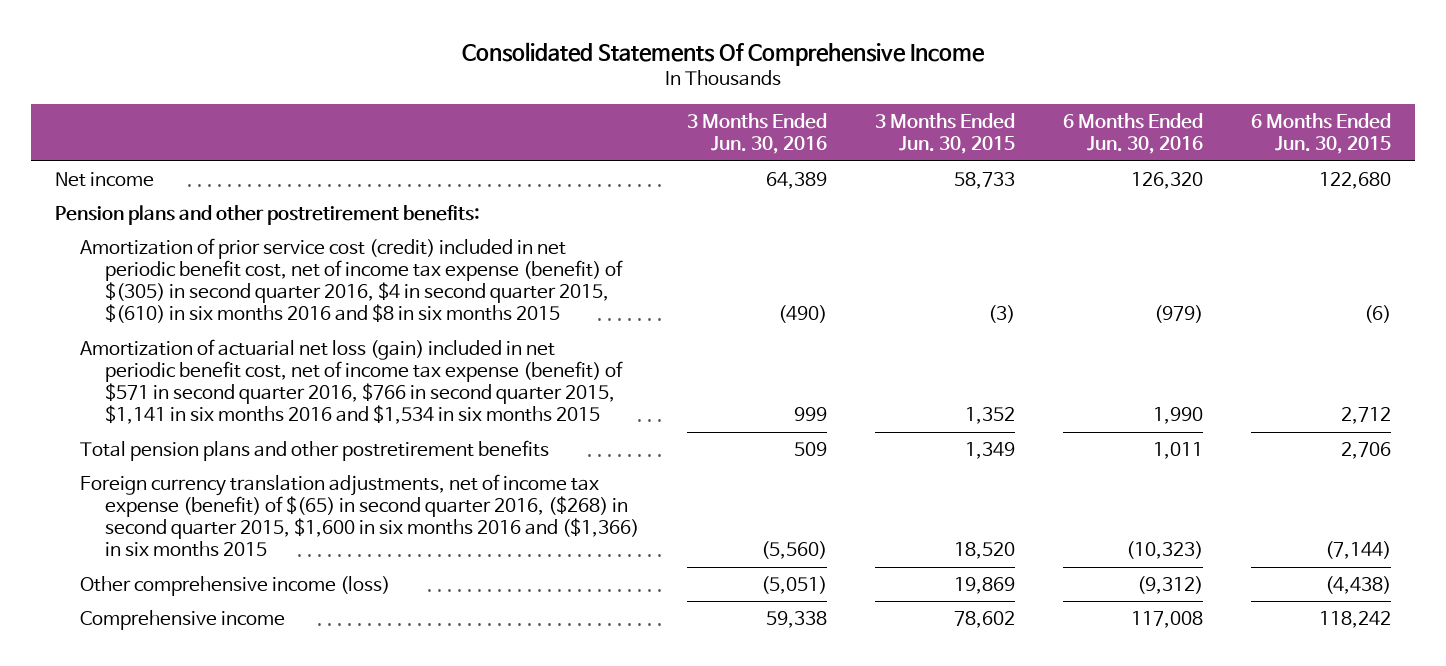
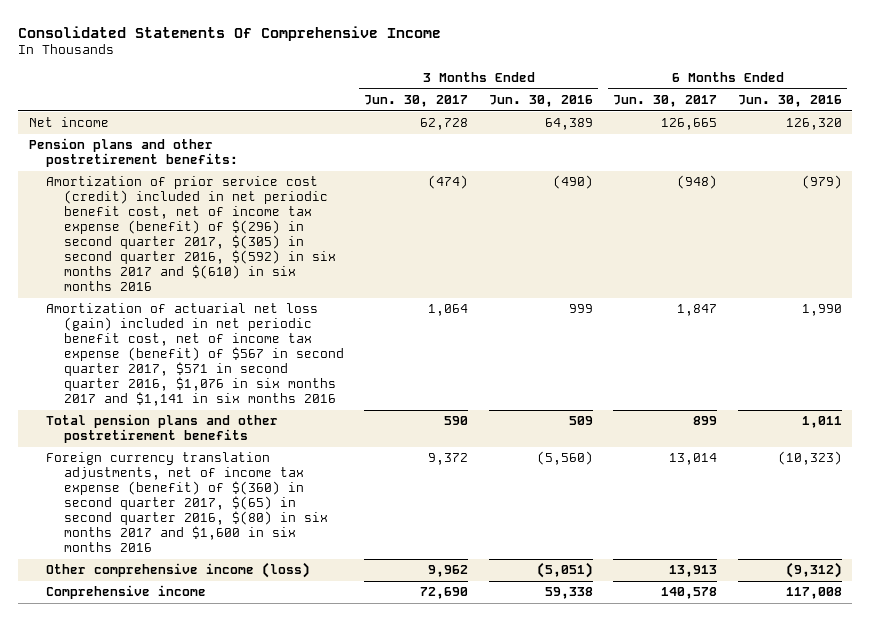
- | 3 Months Ended Jun. 30, 2016 | 3 Months Ended Jun. 30, 2015 | 6 Months Ended Jun. 30, 2016 | 6 Months Ended Jun. 30, 2015
+ | 3 Months Ended Jun. 30, 2017 | 3 Months Ended Jun. 30, 2016 | 6 Months Ended Jun. 30, 2017 | 6 Months Ended Jun. 30, 2016
- Amortization of prior service cost (credit) included in net periodic benefit cost, net of income tax expense (benefit) of $(305) in second quarter 2016, $4 in second quarter 2015, $(610) in six months 2016 and $8 in six months 2015 | (490) | (3) | (979) | (6)
- Amortization of actuarial net loss (gain) included in net periodic benefit cost, net of income tax expense (benefit) of $571 in second quarter 2016, $766 in second quarter 2015, $1,141 in six months 2016 and $1,534 in six months 2015 | 999 | 1,352 | 1,990 | 2,712
+ Amortization of prior service cost (credit) included in net periodic benefit cost, net of income tax expense (benefit) of $(296) in second quarter 2017, $(305) in second quarter 2016, $(592) in six months 2017 and $(610) in six months 2016 | (474) | (490) | (948) | (979)
+ Amortization of actuarial net loss (gain) included in net periodic benefit cost, net of income tax expense (benefit) of $567 in second quarter 2017, $571 in second quarter 2016, $1,076 in six months 2017 and $1,141 in six months 2016 | 1,064 | 999 | 1,847 | 1,990
- Foreign currency translation adjustments, net of income tax expense (benefit) of $(65) in second quarter 2016, ($268) in second quarter 2015, $1,600 in six months 2016 and ($1,366) in six months 2015 | (5,560) | 18,520 | (10,323) | (7,144)
+ Foreign currency translation adjustments, net of income tax expense (benefit) of $(360) in second quarter 2017, $(65) in second quarter 2016, $(80) in six months 2017 and $1,600 in six months 2016 | 9,372 | (5,560) | 13,014 | (10,323)

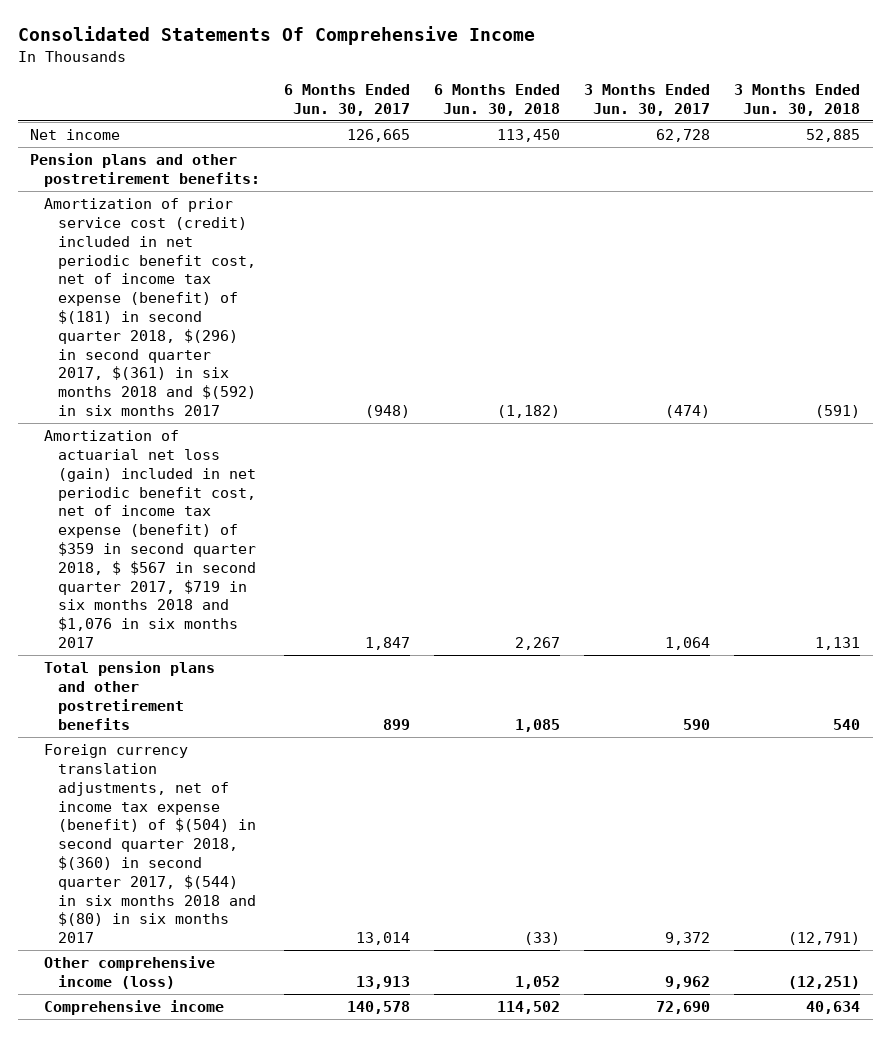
- | 3 Months Ended Jun. 30, 2017 | 3 Months Ended Jun. 30, 2016 | 6 Months Ended Jun. 30, 2017 | 6 Months Ended Jun. 30, 2016
+ | 6 Months Ended Jun. 30, 2017 | 6 Months Ended Jun. 30, 2018 | 3 Months Ended Jun. 30, 2017 | 3 Months Ended Jun. 30, 2018
- Amortization of prior service cost (credit) included in net periodic benefit cost, net of income tax expense (benefit) of $(296) in second quarter 2017, $(305) in second quarter 2016, $(592) in six months 2017 and $(610) in six months 2016 | (474) | (490) | (948) | (979)
- Amortization of actuarial net loss (gain) included in net periodic benefit cost, net of income tax expense (benefit) of $567 in second quarter 2017, $571 in second quarter 2016, $1,076 in six months 2017 and $1,141 in six months 2016 | 1,064 | 999 | 1,847 | 1,990
+ Amortization of prior service cost (credit) included in net periodic benefit cost, net of income tax expense (benefit) of $(181) in second quarter 2018, $(296) in second quarter 2017, $(361) in six months 2018 and $(592) in six months 2017 | (948) | (1,182) | (474) | (591)
+ Amortization of actuarial net loss (gain) included in net periodic benefit cost, net of income tax expense (benefit) of $359 in second quarter 2018, $ $567 in second quarter 2017, $719 in six months 2018 and $1,076 in six months 2017 | 1,847 | 2,267 | 1,064 | 1,131
- Foreign currency translation adjustments, net of income tax expense (benefit) of $(360) in second quarter 2017, $(65) in second quarter 2016, $(80) in six months 2017 and $1,600 in six months 2016 | 9,372 | (5,560) | 13,014 | (10,323)
+ Foreign currency translation adjustments, net of income tax expense (benefit) of $(504) in second quarter 2018, $(360) in second quarter 2017, $(544) in six months 2018 and $(80) in six months 2017 | 13,014 | (33) | 9,372 | (12,791)

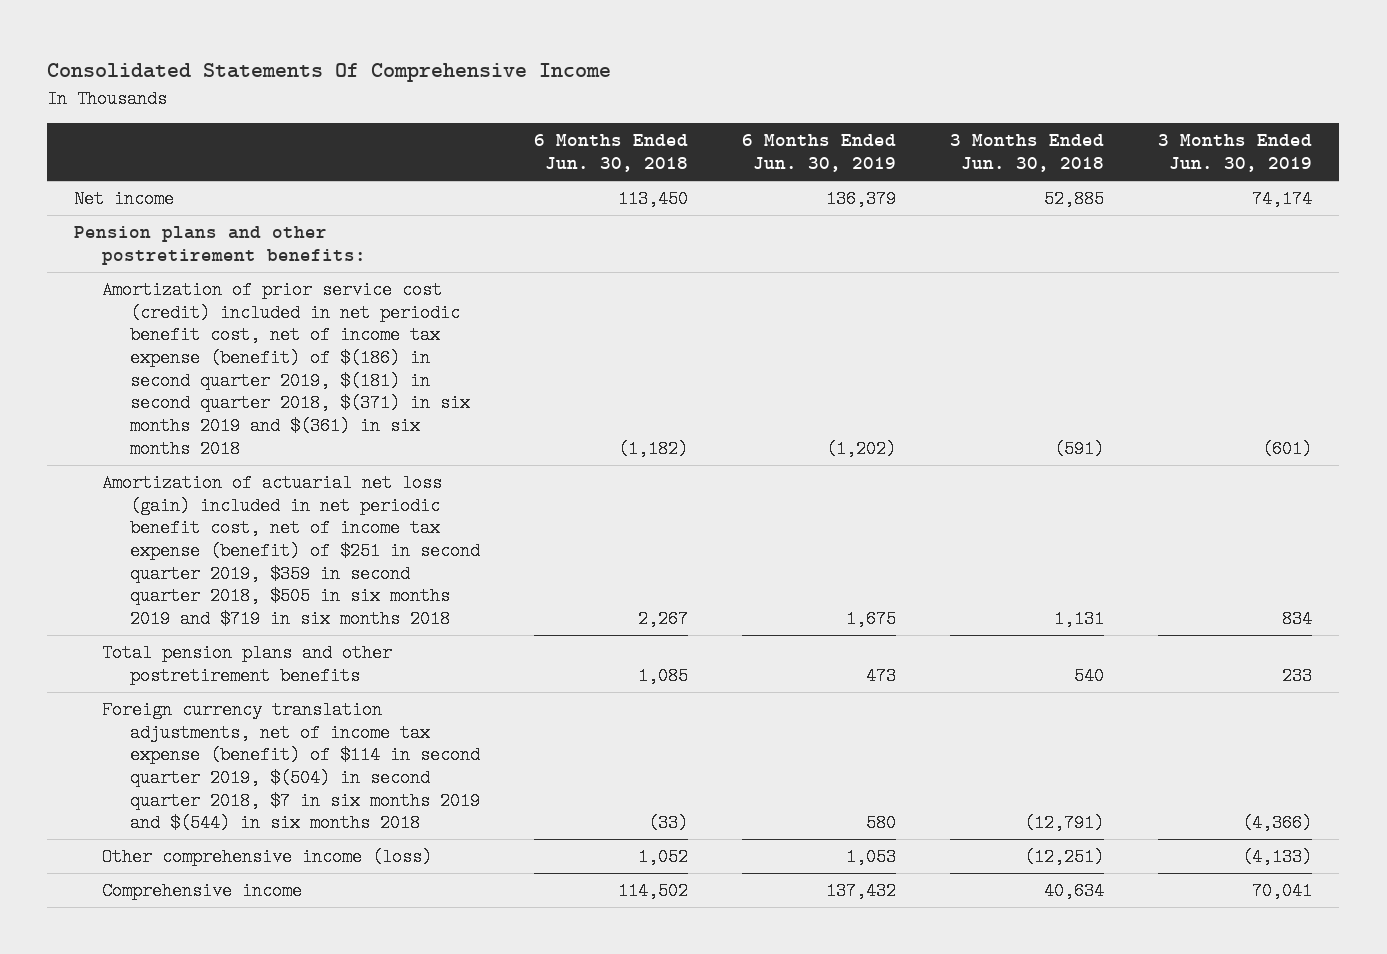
- | 6 Months Ended Jun. 30, 2017 | 6 Months Ended Jun. 30, 2018 | 3 Months Ended Jun. 30, 2017 | 3 Months Ended Jun. 30, 2018
+ | 6 Months Ended Jun. 30, 2018 | 6 Months Ended Jun. 30, 2019 | 3 Months Ended Jun. 30, 2018 | 3 Months Ended Jun. 30, 2019
- Amortization of prior service cost (credit) included in net periodic benefit cost, net of income tax expense (benefit) of $(181) in second quarter 2018, $(296) in second quarter 2017, $(361) in six months 2018 and $(592) in six months 2017 | (948) | (1,182) | (474) | (591)
- Amortization of actuarial net loss (gain) included in net periodic benefit cost, net of income tax expense (benefit) of $359 in second quarter 2018, $ $567 in second quarter 2017, $719 in six months 2018 and $1,076 in six months 2017 | 1,847 | 2,267 | 1,064 | 1,131
+ Amortization of prior service cost (credit) included in net periodic benefit cost, net of income tax expense (benefit) of $(186) in second quarter 2019, $(181) in second quarter 2018, $(371) in six months 2019 and $(361) in six months 2018 | (1,182) | (1,202) | (591) | (601)
+ Amortization of actuarial net loss (gain) included in net periodic benefit cost, net of income tax expense (benefit) of $251 in second quarter 2019, $359 in second quarter 2018, $505 in six months 2019 and $719 in six months 2018 | 2,267 | 1,675 | 1,131 | 834
- Foreign currency translation adjustments, net of income tax expense (benefit) of $(504) in second quarter 2018, $(360) in second quarter 2017, $(544) in six months 2018 and $(80) in six months 2017 | 13,014 | (33) | 9,372 | (12,791)
+ Foreign currency translation adjustments, net of income tax expense (benefit) of $114 in second quarter 2019, $(504) in second quarter 2018, $7 in six months 2019 and $(544) in six months 2018 | (33) | 580 | (12,791) | (4,366)

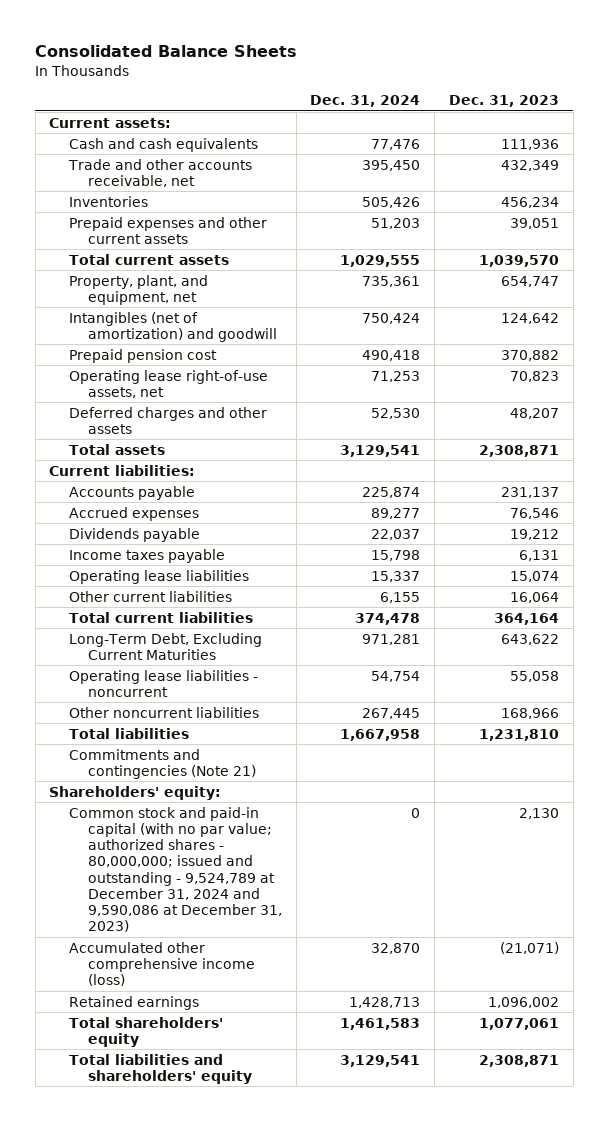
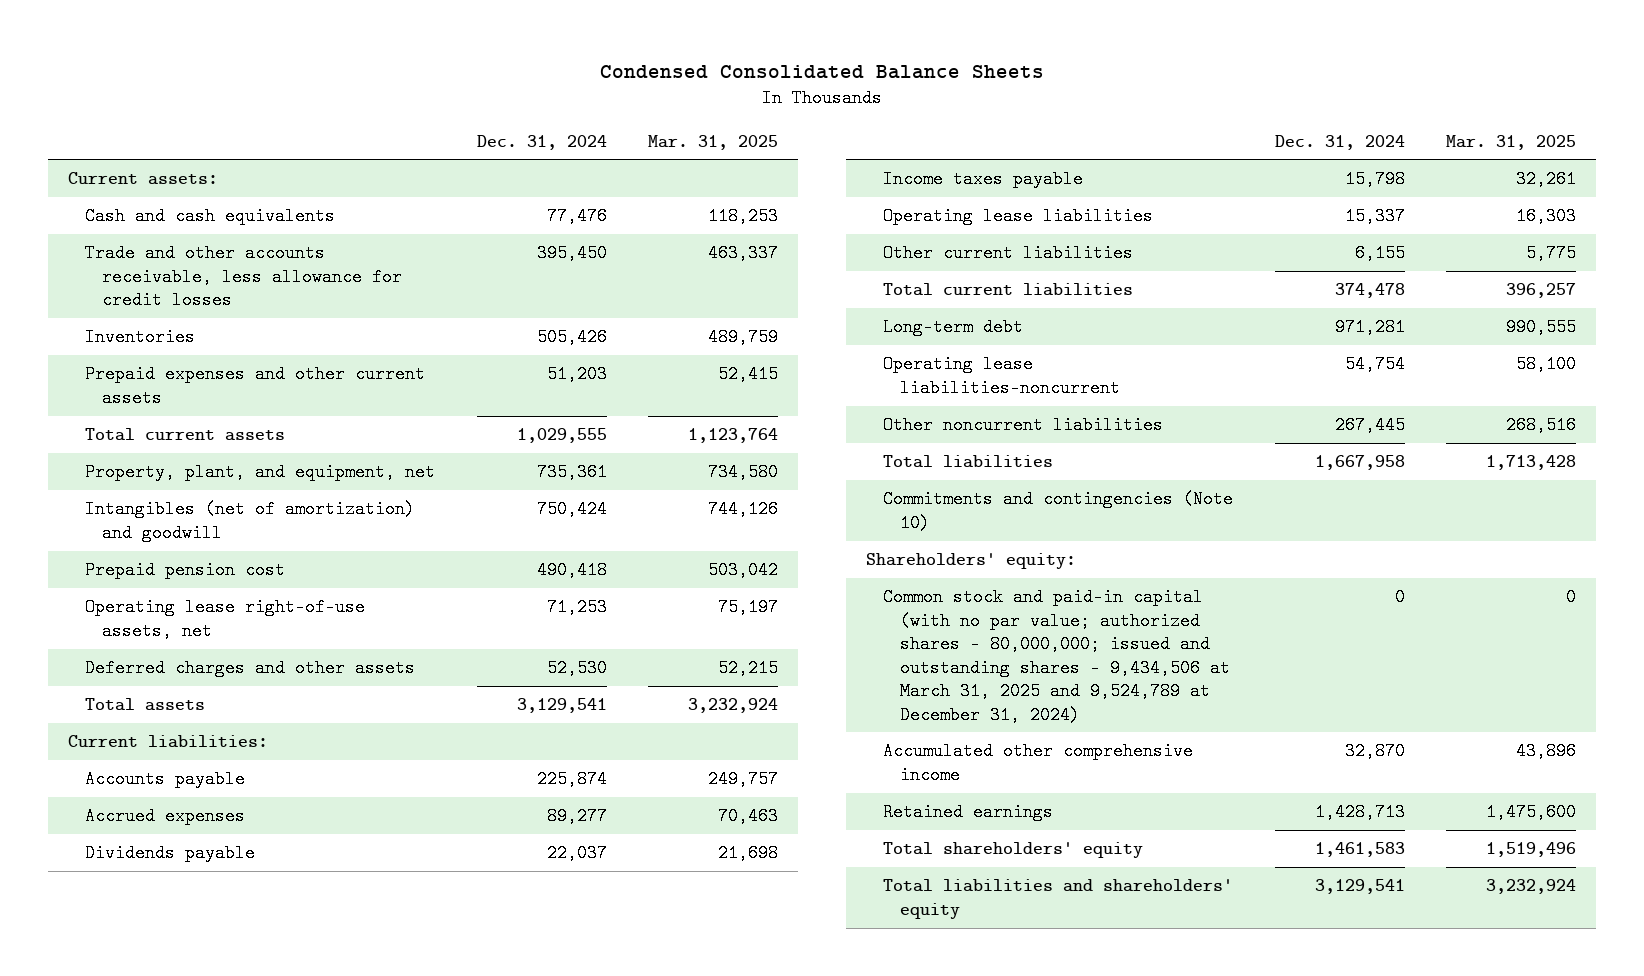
- Consolidated Balance Sheets
+ Condensed Consolidated Balance Sheets
- | Dec. 31, 2024 | Dec. 31, 2023
+ | Dec. 31, 2024 | Mar. 31, 2025
- Trade and other accounts receivable, net | 395,450 | 432,349
+ Trade and other accounts receivable, less allowance for credit losses | 395,450 | 463,337
- Long-Term Debt, Excluding Current Maturities | 971,281 | 643,622
- Operating lease liabilities - noncurrent | 54,754 | 55,058
+ Long-term debt | 971,281 | 990,555
+ Operating lease liabilities-noncurrent | 54,754 | 58,100
- Commitments and contingencies (Note 21)
+ Commitments and contingencies (Note 10)
- Common stock and paid-in capital (with no par value; authorized shares - 80,000,000; issued and outstanding - 9,524,789 at December 31, 2024 and 9,590,086 at December 31, 2023) | 0 | 2,130
- Accumulated other comprehensive income (loss) | 32,870 | (21,071)
+ Common stock and paid-in capital (with no par value; authorized shares - 80,000,000; issued and outstanding shares - 9,434,506 at March 31, 2025 and 9,524,789 at December 31, 2024) | 0 | 0
+ Accumulated other comprehensive income | 32,870 | 43,896

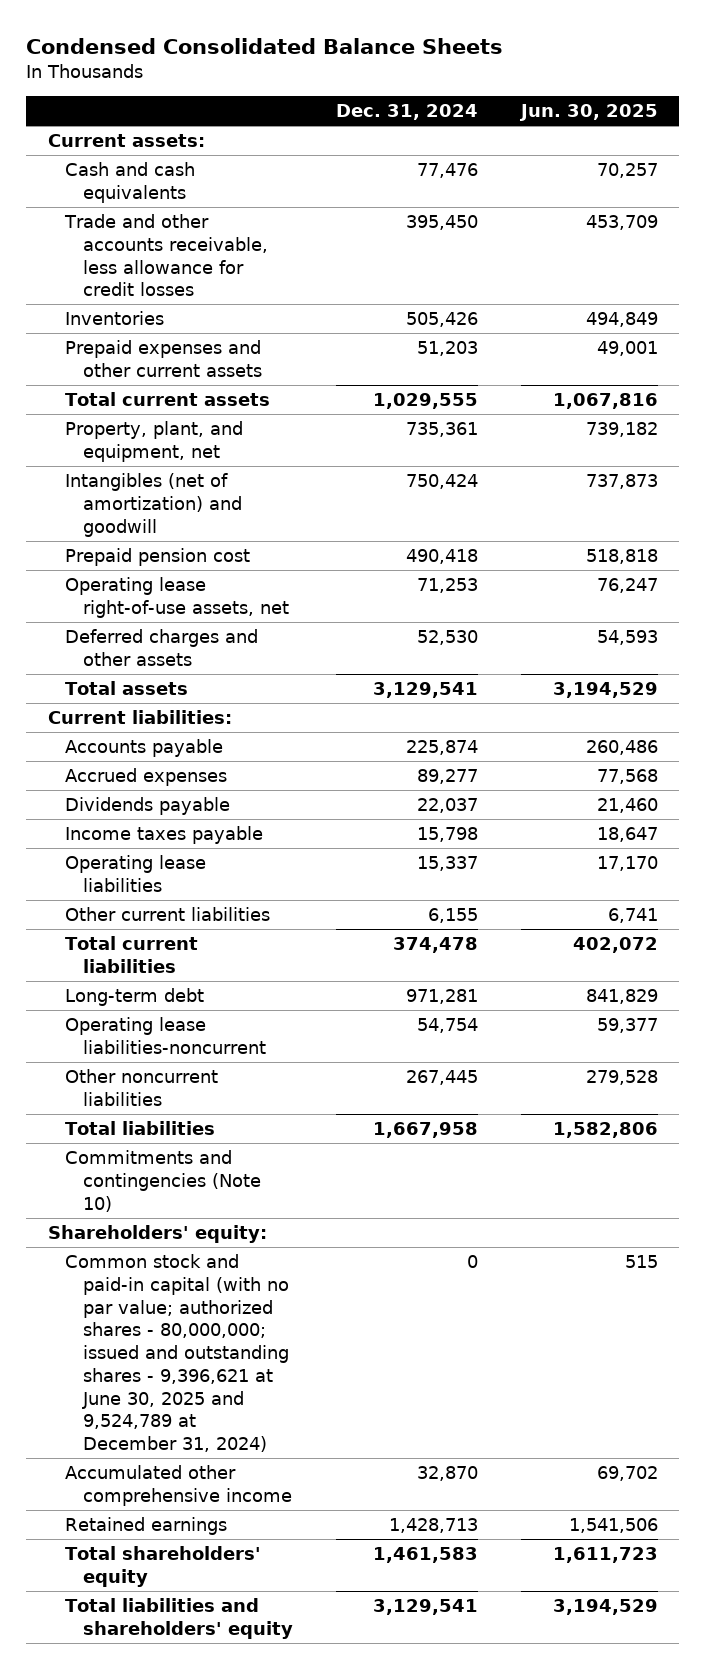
- | Dec. 31, 2024 | Mar. 31, 2025
+ | Dec. 31, 2024 | Jun. 30, 2025
- Common stock and paid-in capital (with no par value; authorized shares - 80,000,000; issued and outstanding shares - 9,434,506 at March 31, 2025 and 9,524,789 at December 31, 2024) | 0 | 0
+ Common stock and paid-in capital (with no par value; authorized shares - 80,000,000; issued and outstanding shares - 9,396,621 at June 30, 2025 and 9,524,789 at December 31, 2024) | 0 | 515

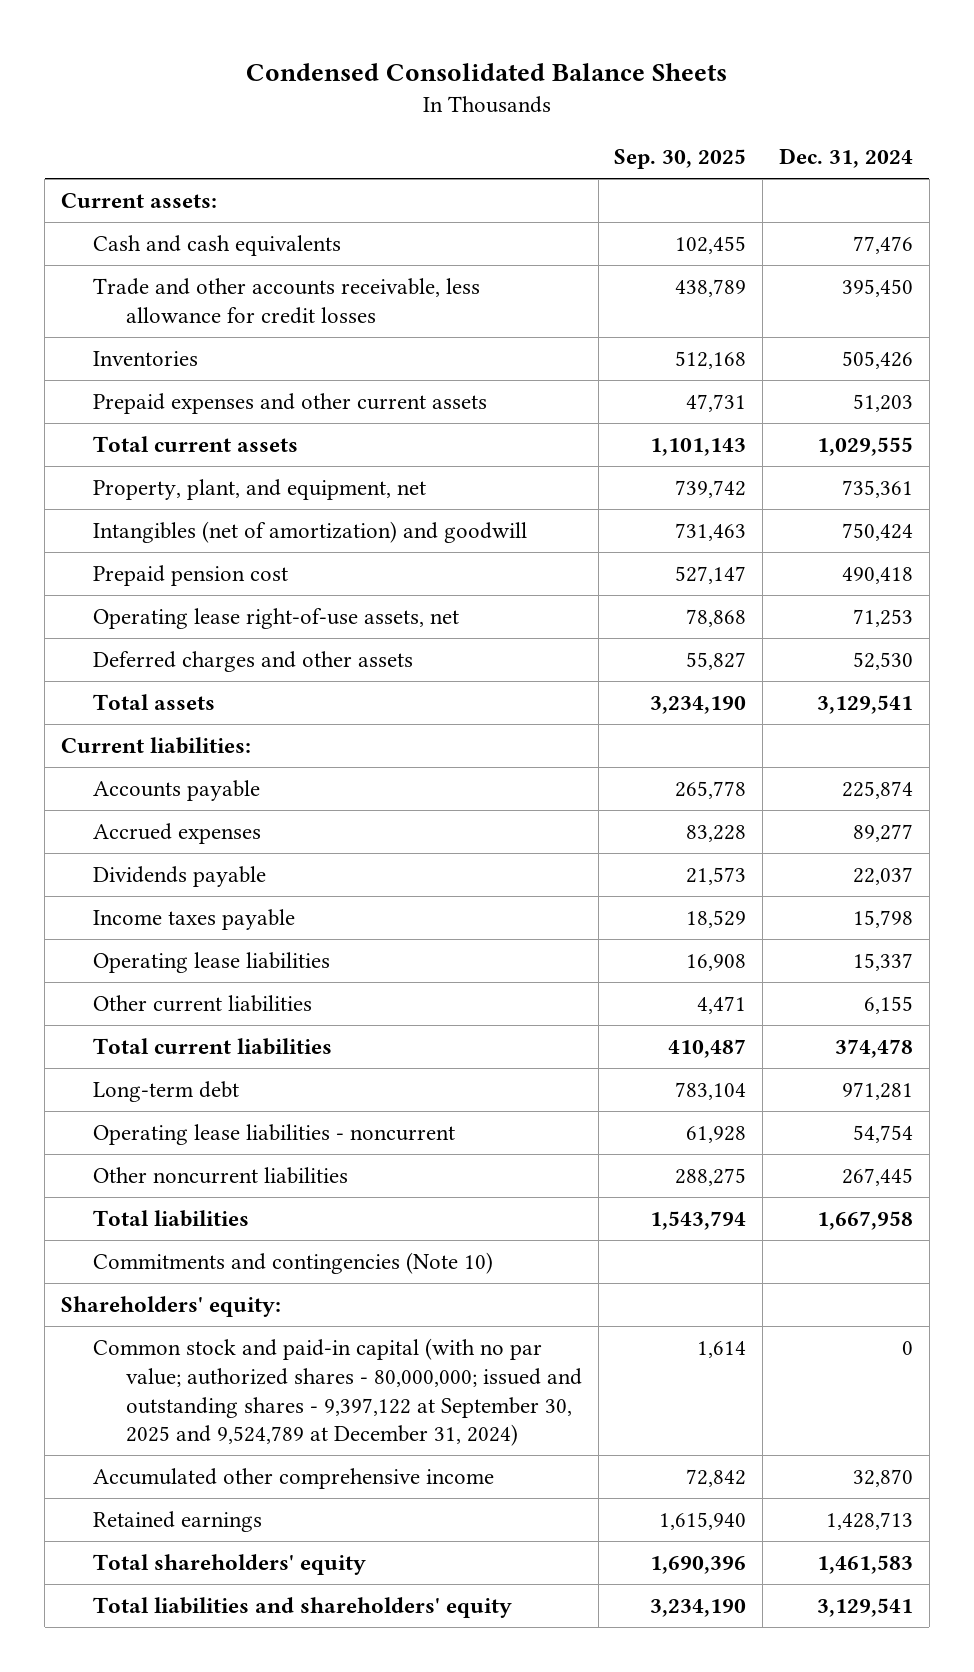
- | Dec. 31, 2024 | Jun. 30, 2025
+ | Sep. 30, 2025 | Dec. 31, 2024
- Operating lease liabilities-noncurrent | 54,754 | 59,377
+ Operating lease liabilities - noncurrent | 61,928 | 54,754
- Common stock and paid-in capital (with no par value; authorized shares - 80,000,000; issued and outstanding shares - 9,396,621 at June 30, 2025 and 9,524,789 at December 31, 2024) | 0 | 515
+ Common stock and paid-in capital (with no par value; authorized shares - 80,000,000; issued and outstanding shares - 9,397,122 at September 30, 2025 and 9,524,789 at December 31, 2024) | 1,614 | 0

